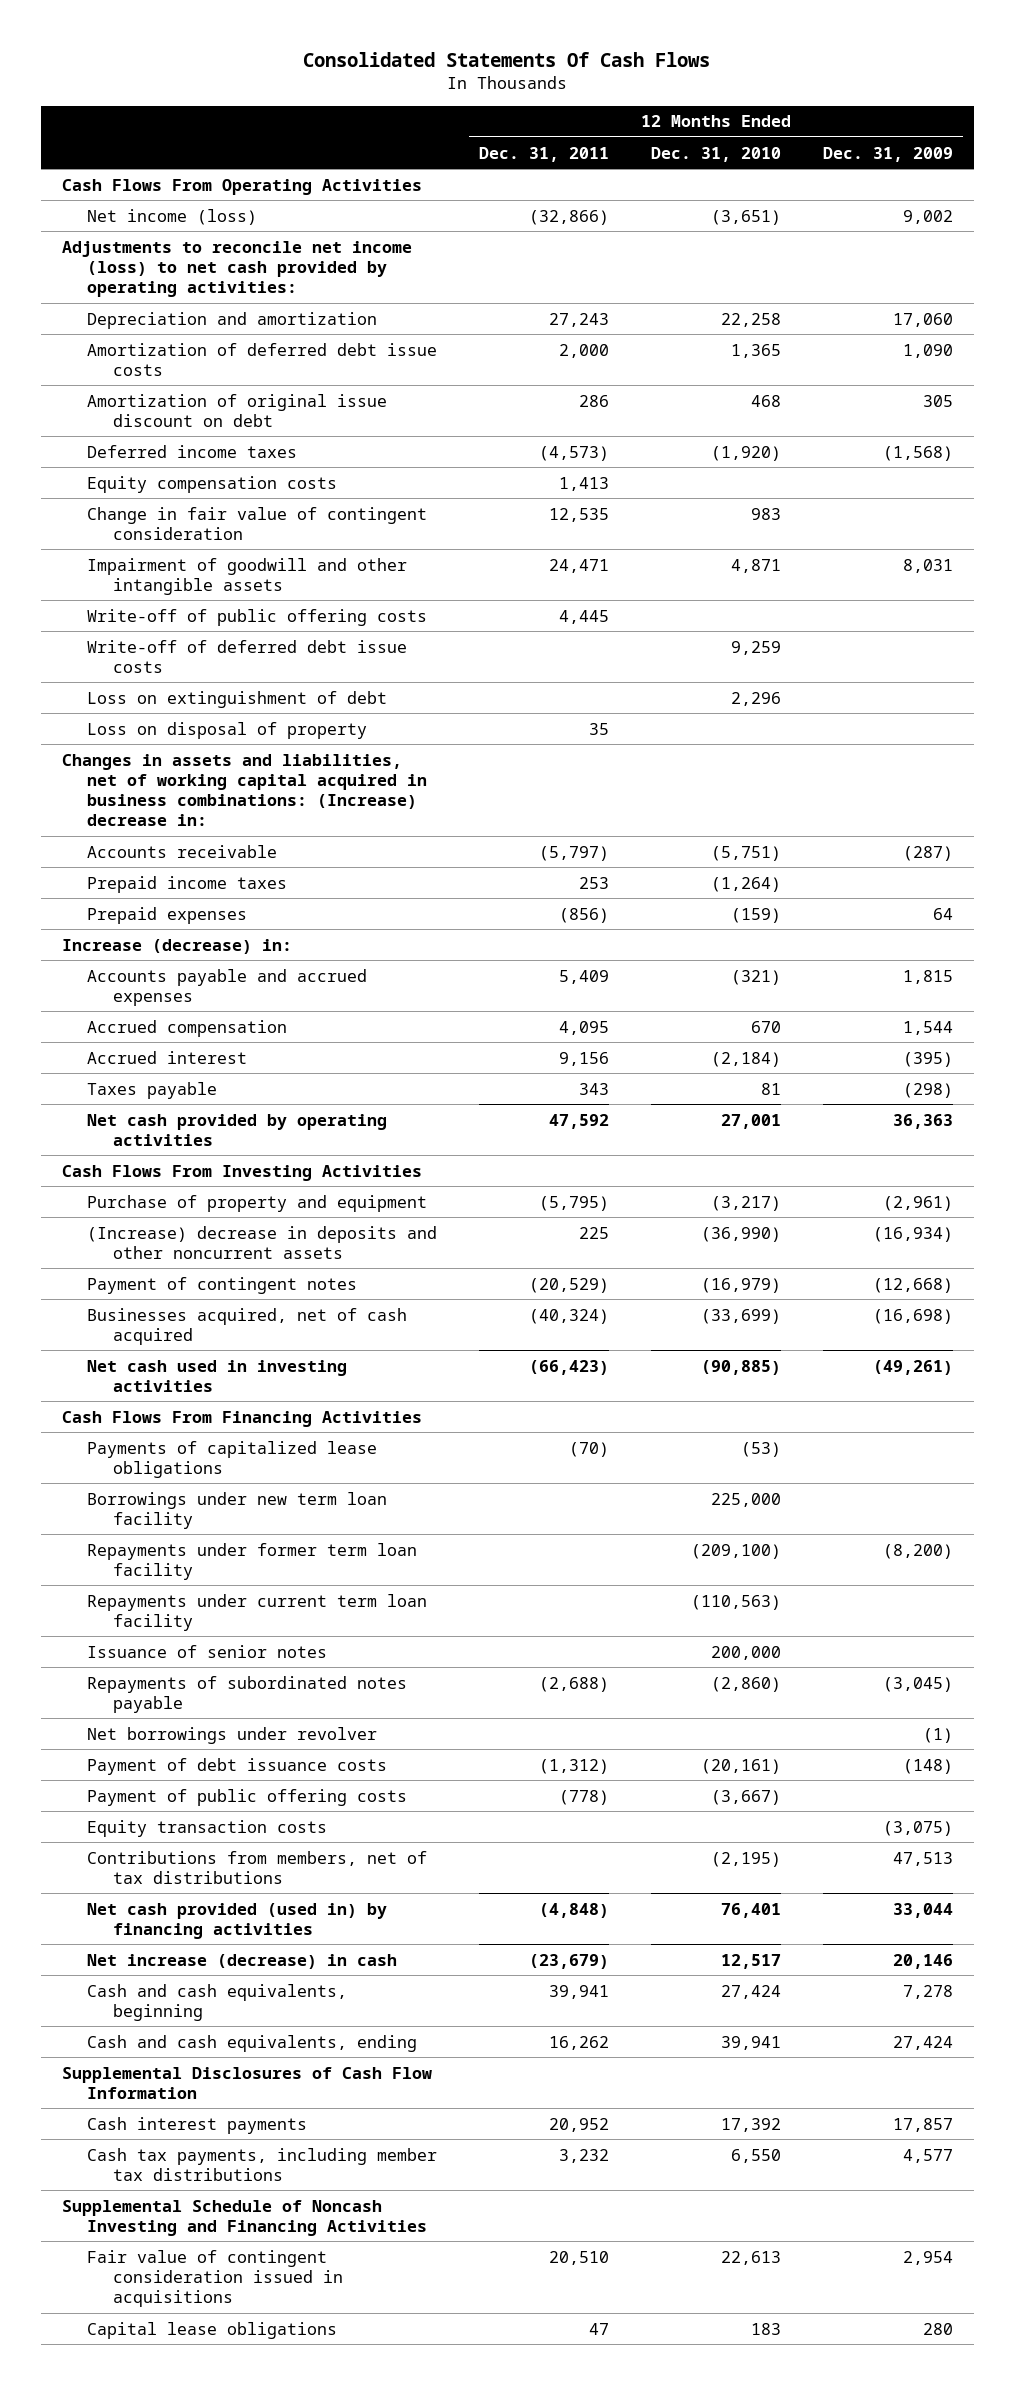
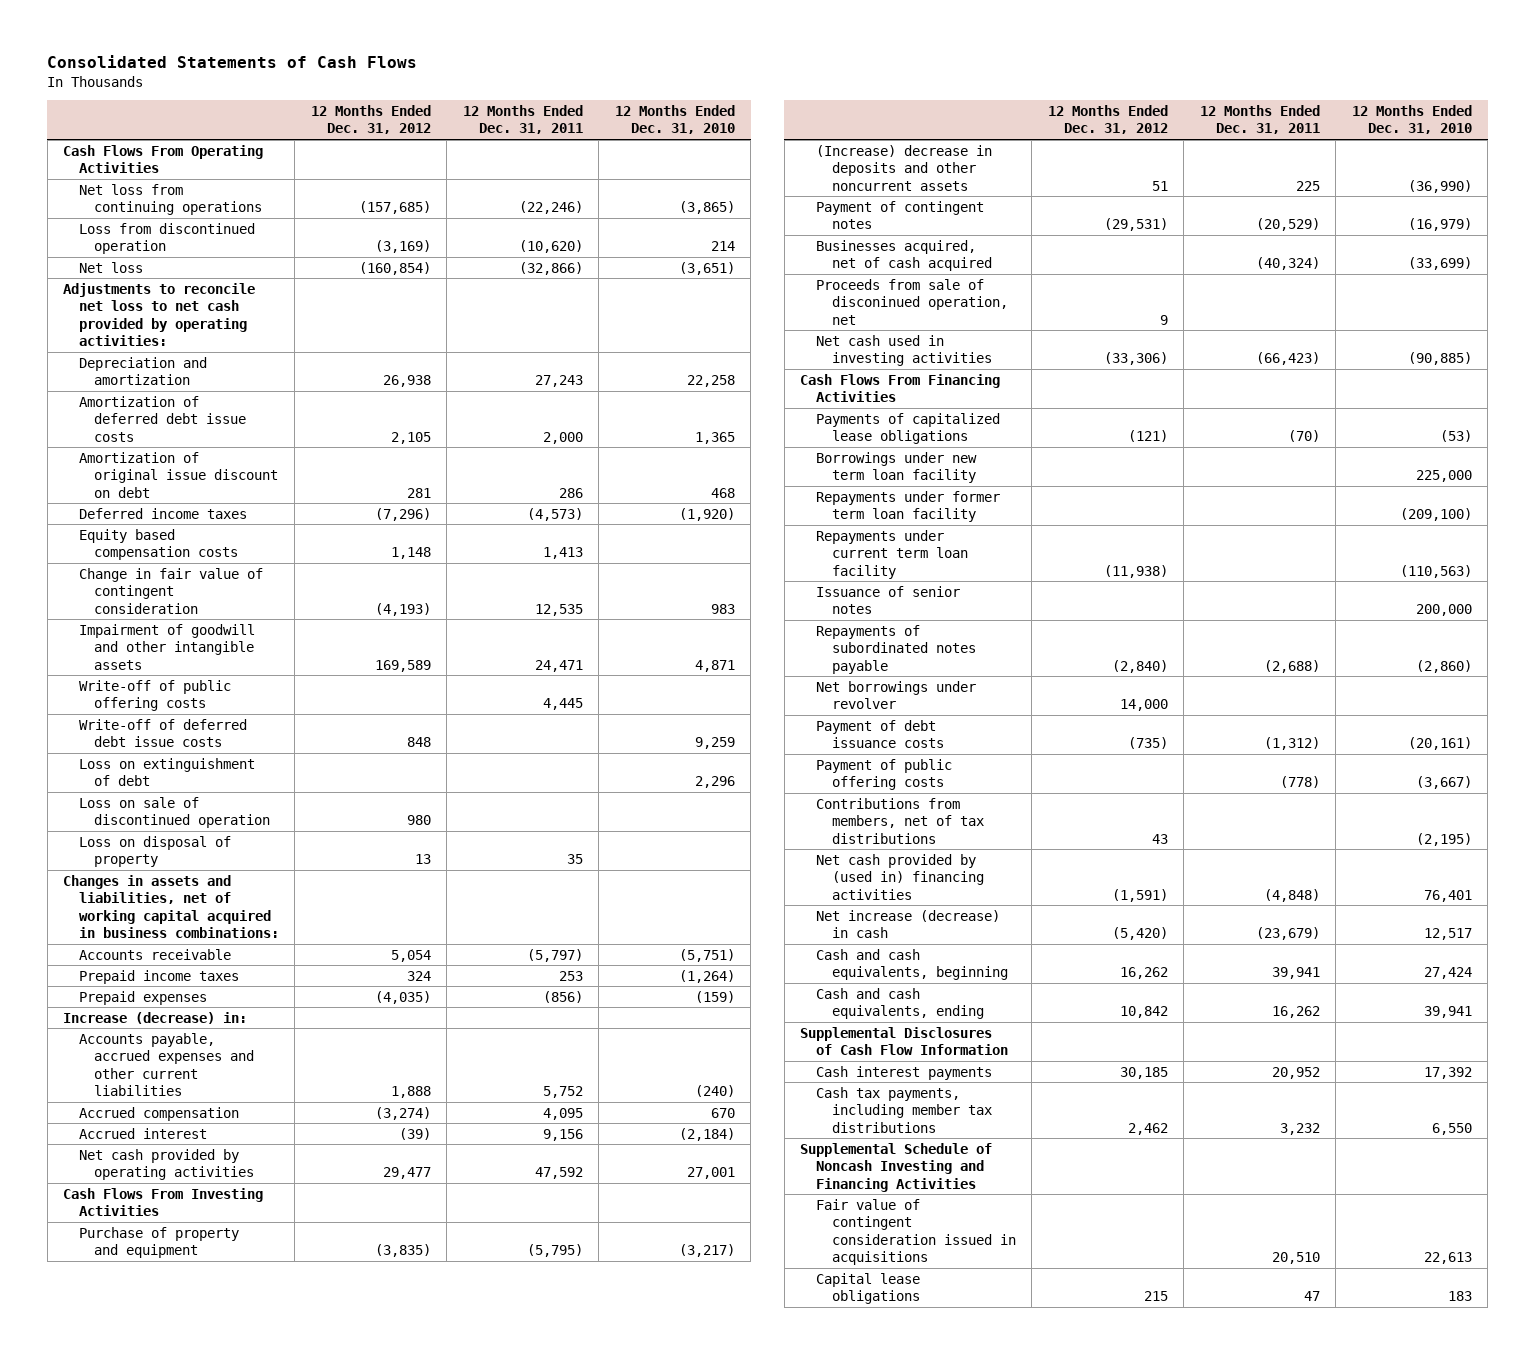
- Consolidated Statements Of Cash Flows
+ Consolidated Statements of Cash Flows
- | 12 Months Ended Dec. 31, 2011 | 12 Months Ended Dec. 31, 2010 | 12 Months Ended Dec. 31, 2009
+ | 12 Months Ended Dec. 31, 2012 | 12 Months Ended Dec. 31, 2011 | 12 Months Ended Dec. 31, 2010
- Net income (loss) | (32,866) | (3,651) | 9,002
- Adjustments to reconcile net income (loss) to net cash provided by operating activities:
+ Net loss from continuing operations | (157,685) | (22,246) | (3,865)
+ Loss from discontinued operation | (3,169) | (10,620) | 214
+ Net loss | (160,854) | (32,866) | (3,651)
+ Adjustments to reconcile net loss to net cash provided by operating activities:
- Equity compensation costs | 1,413 | |
+ Equity based compensation costs | 1,148 | 1,413 |
+ Loss on sale of discontinued operation | 980 | |
- Changes in assets and liabilities, net of working capital acquired in business combinations: (Increase) decrease in:
+ Changes in assets and liabilities, net of working capital acquired in business combinations:
- Accounts payable and accrued expenses | 5,409 | (321) | 1,815
+ Accounts payable, accrued expenses and other current liabilities | 1,888 | 5,752 | (240)
- Taxes payable | 343 | 81 | (298)
+ Proceeds from sale of disconinued operation, net | 9 | |
- Equity transaction costs | | | (3,075)
- Net cash provided (used in) by financing activities | (4,848) | 76,401 | 33,044
+ Net cash provided by (used in) financing activities | (1,591) | (4,848) | 76,401

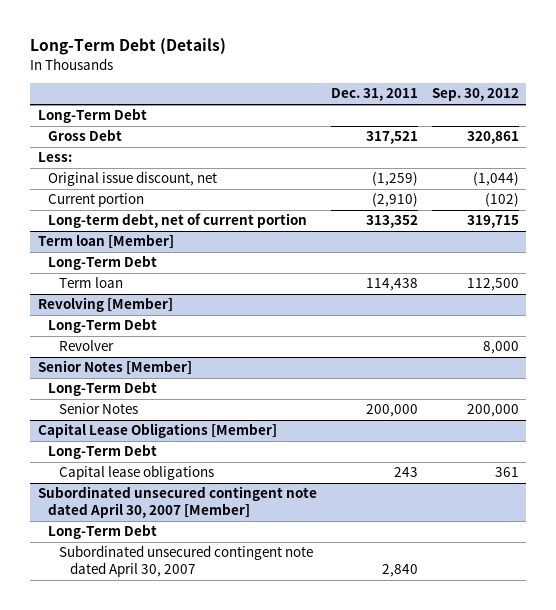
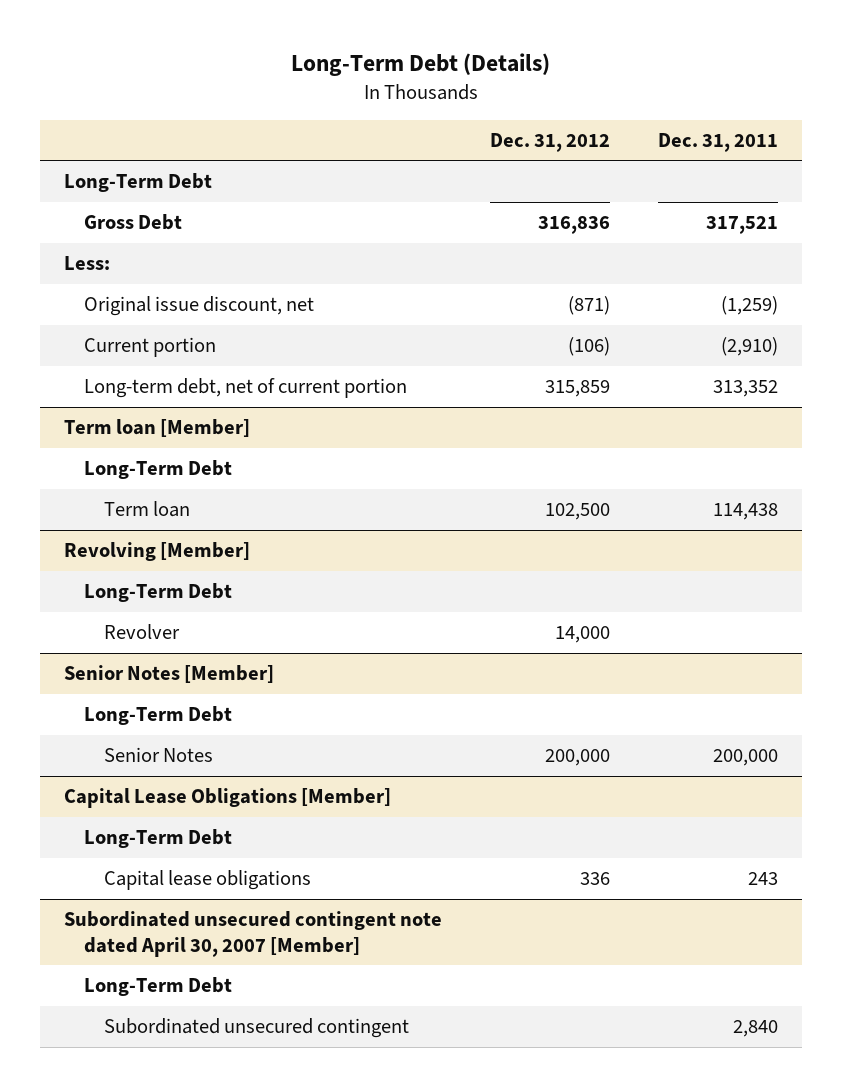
- | Dec. 31, 2011 | Sep. 30, 2012
+ | Dec. 31, 2012 | Dec. 31, 2011
@ Subordinated unsecured contingent note dated April 30, 2007 [Member]
- Subordinated unsecured contingent note dated April 30, 2007 | 2,840 |
+ Subordinated unsecured contingent | | 2,840

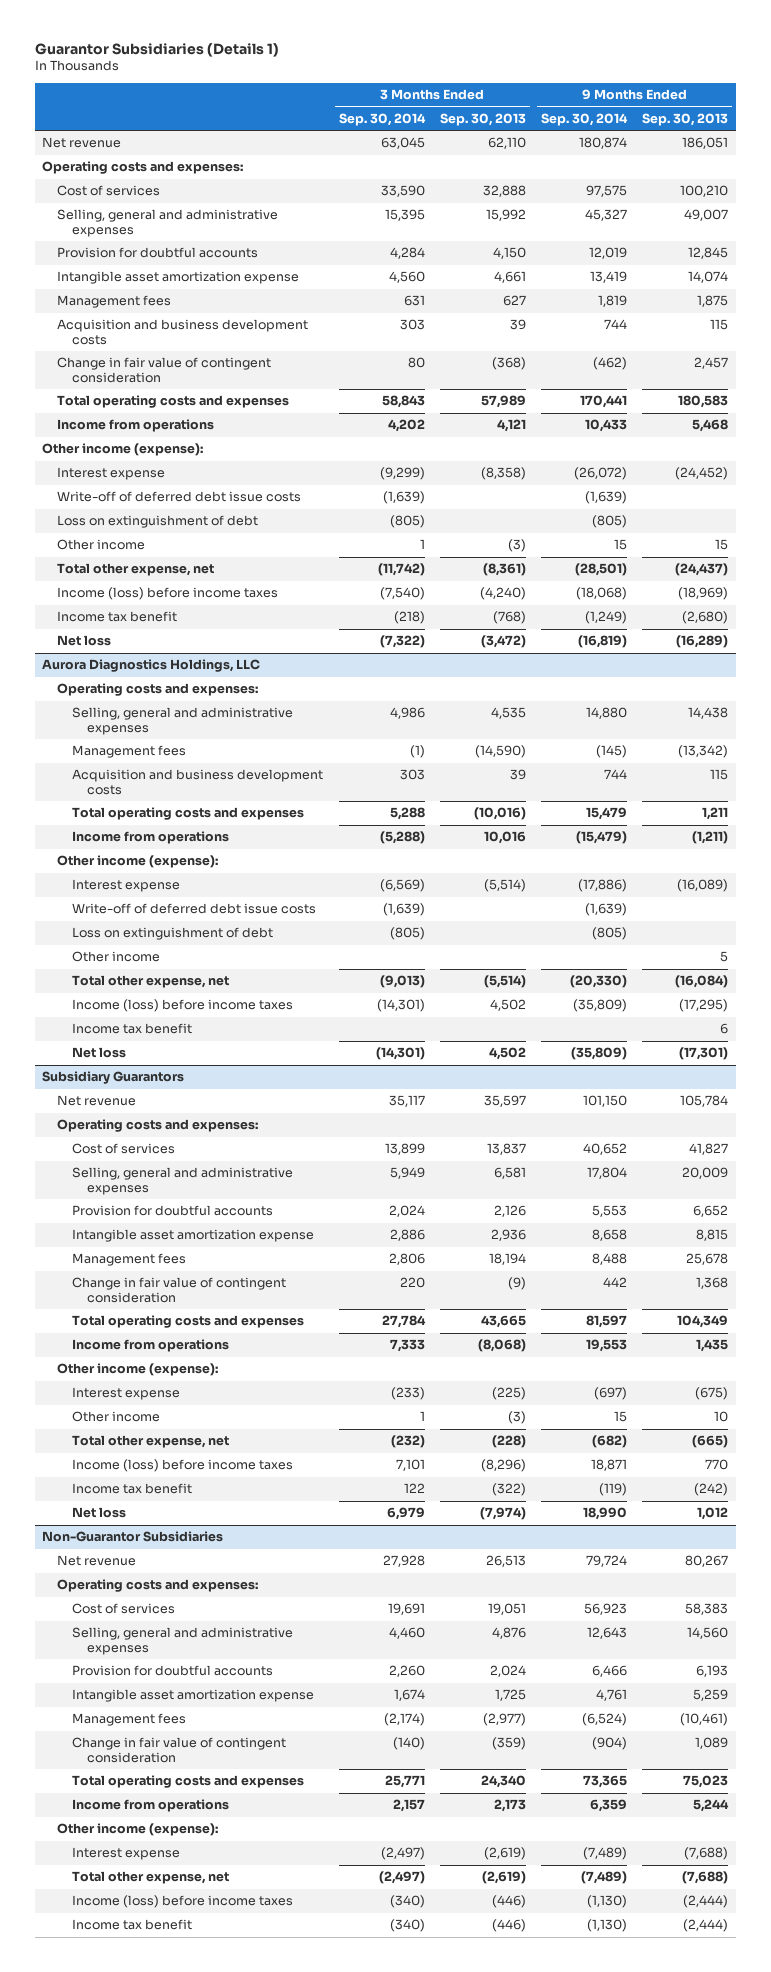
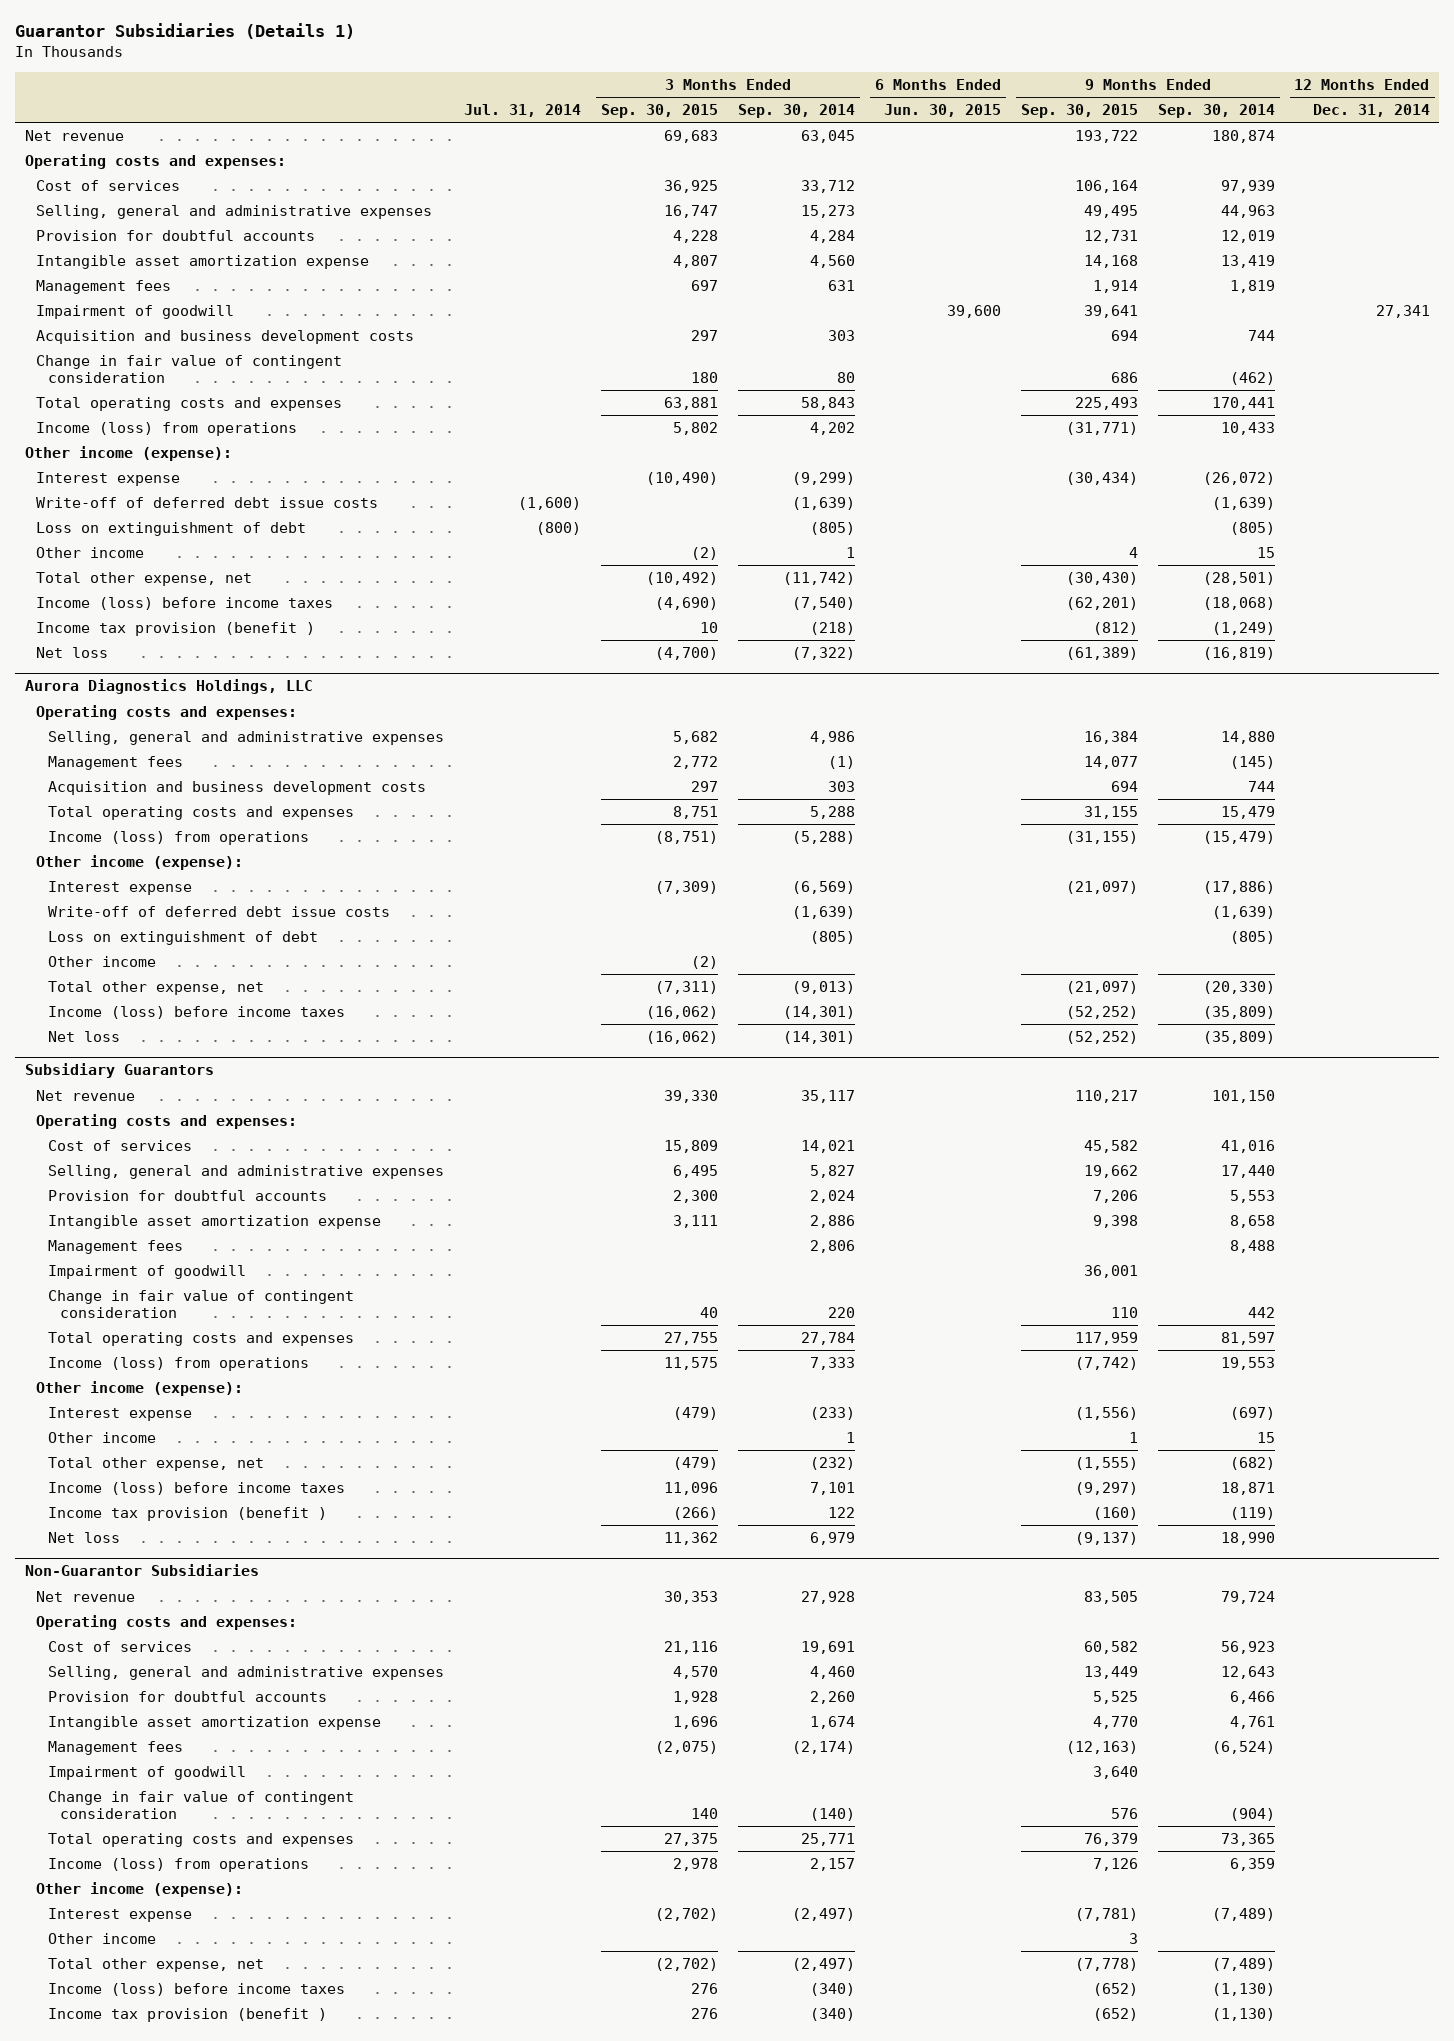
- | 3 Months Ended Sep. 30, 2014 | 3 Months Ended Sep. 30, 2013 | 9 Months Ended Sep. 30, 2014 | 9 Months Ended Sep. 30, 2013
+ | Jul. 31, 2014 | 3 Months Ended Sep. 30, 2015 | 3 Months Ended Sep. 30, 2014 | 6 Months Ended Jun. 30, 2015 | 9 Months Ended Sep. 30, 2015 | 9 Months Ended Sep. 30, 2014 | 12 Months Ended Dec. 31, 2014
- Cost of services | 33,590 | 32,888 | 97,575 | 100,210
- Selling, general and administrative expenses | 15,395 | 15,992 | 45,327 | 49,007
+ Cost of services | | 36,925 | 33,712 | | 106,164 | 97,939 |
+ Selling, general and administrative expenses | | 16,747 | 15,273 | | 49,495 | 44,963 |
+ Impairment of goodwill | | | | 39,600 | 39,641 | | 27,341
- Income from operations | 4,202 | 4,121 | 10,433 | 5,468
+ Income (loss) from operations | | 5,802 | 4,202 | | (31,771) | 10,433 |
- Income tax benefit | (218) | (768) | (1,249) | (2,680)
+ Income tax provision (benefit ) | | 10 | (218) | | (812) | (1,249) |
@ Aurora Diagnostics Holdings, LLC
- Income from operations | (5,288) | 10,016 | (15,479) | (1,211)
+ Income (loss) from operations | | (8,751) | (5,288) | | (31,155) | (15,479) |
- Income tax benefit | | | | 6
@ Subsidiary Guarantors
- Cost of services | 13,899 | 13,837 | 40,652 | 41,827
- Selling, general and administrative expenses | 5,949 | 6,581 | 17,804 | 20,009
+ Cost of services | | 15,809 | 14,021 | | 45,582 | 41,016 |
+ Selling, general and administrative expenses | | 6,495 | 5,827 | | 19,662 | 17,440 |
+ Impairment of goodwill | | | | | 36,001 | |
- Income from operations | 7,333 | (8,068) | 19,553 | 1,435
+ Income (loss) from operations | | 11,575 | 7,333 | | (7,742) | 19,553 |
- Income tax benefit | 122 | (322) | (119) | (242)
+ Income tax provision (benefit ) | | (266) | 122 | | (160) | (119) |
@ Non-Guarantor Subsidiaries
+ Impairment of goodwill | | | | | 3,640 | |
- Income from operations | 2,157 | 2,173 | 6,359 | 5,244
+ Income (loss) from operations | | 2,978 | 2,157 | | 7,126 | 6,359 |
+ Other income | | | | | 3 | |
- Income tax benefit | (340) | (446) | (1,130) | (2,444)
+ Income tax provision (benefit ) | | 276 | (340) | | (652) | (1,130) |

